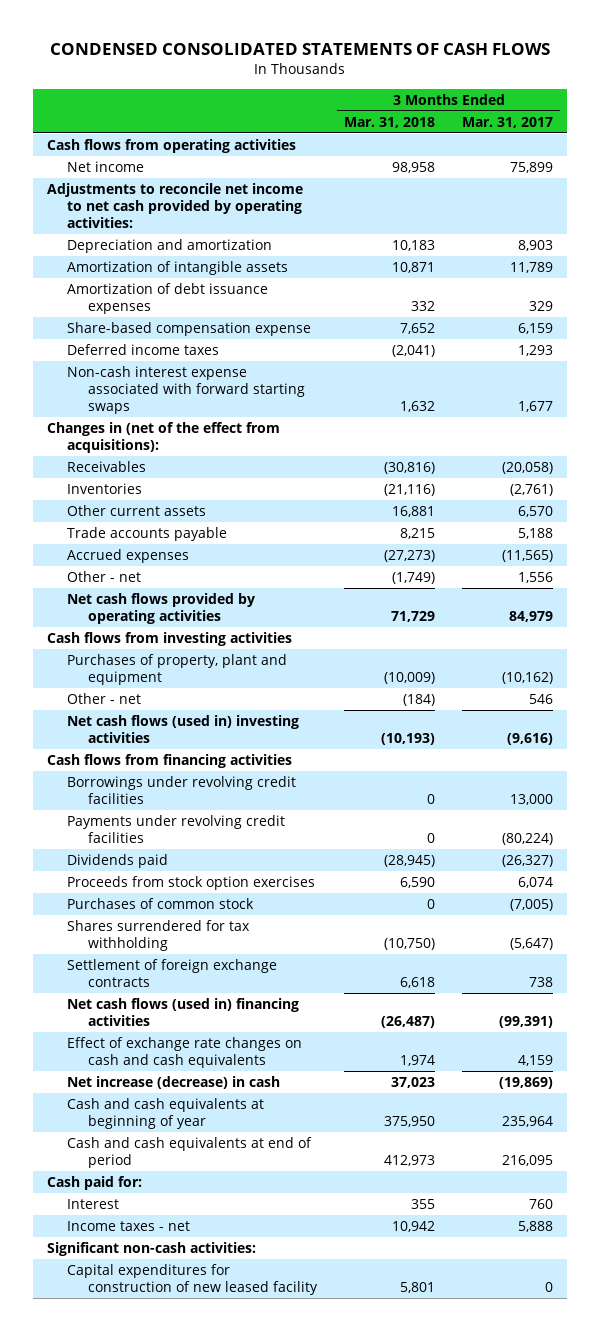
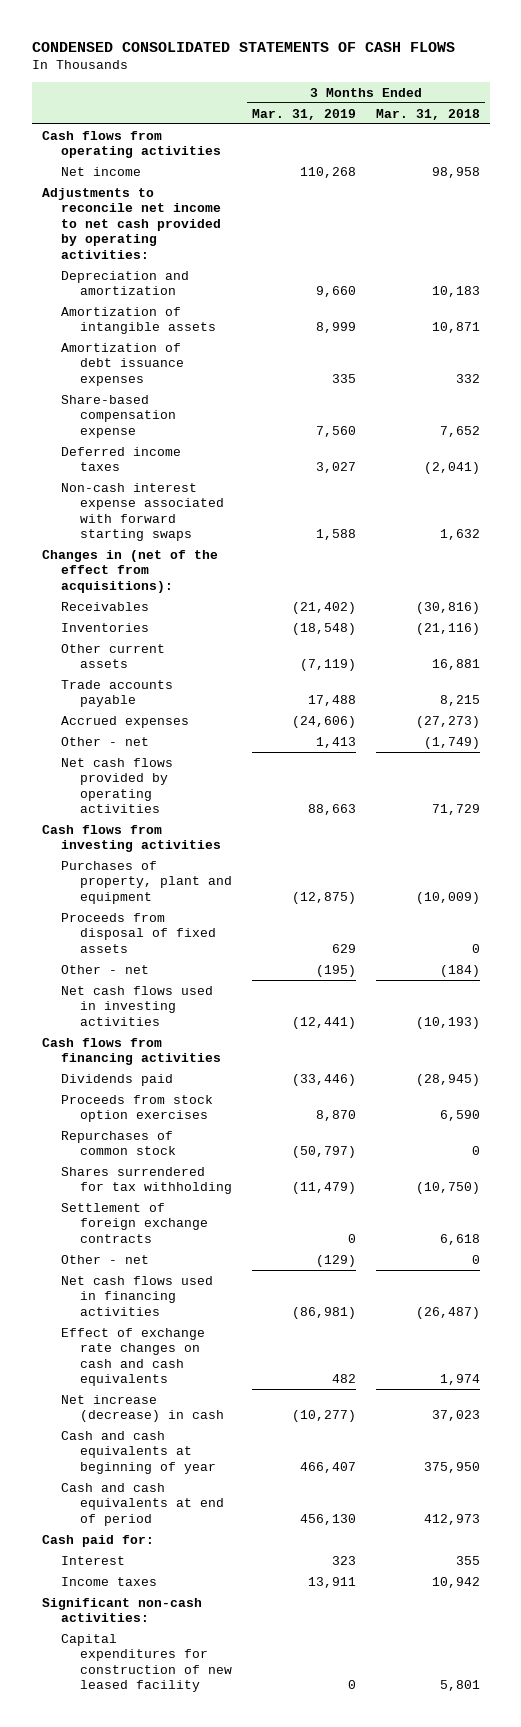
- | 3 Months Ended Mar. 31, 2018 | 3 Months Ended Mar. 31, 2017
+ | 3 Months Ended Mar. 31, 2019 | 3 Months Ended Mar. 31, 2018
+ Proceeds from disposal of fixed assets | 629 | 0
- Net cash flows (used in) investing activities | (10,193) | (9,616)
+ Net cash flows used in investing activities | (12,441) | (10,193)
- Borrowings under revolving credit facilities | 0 | 13,000
- Payments under revolving credit facilities | 0 | (80,224)
- Purchases of common stock | 0 | (7,005)
+ Repurchases of common stock | (50,797) | 0
- Net cash flows (used in) financing activities | (26,487) | (99,391)
+ Other - net | (129) | 0
+ Net cash flows used in financing activities | (86,981) | (26,487)
- Income taxes - net | 10,942 | 5,888
+ Income taxes | 13,911 | 10,942

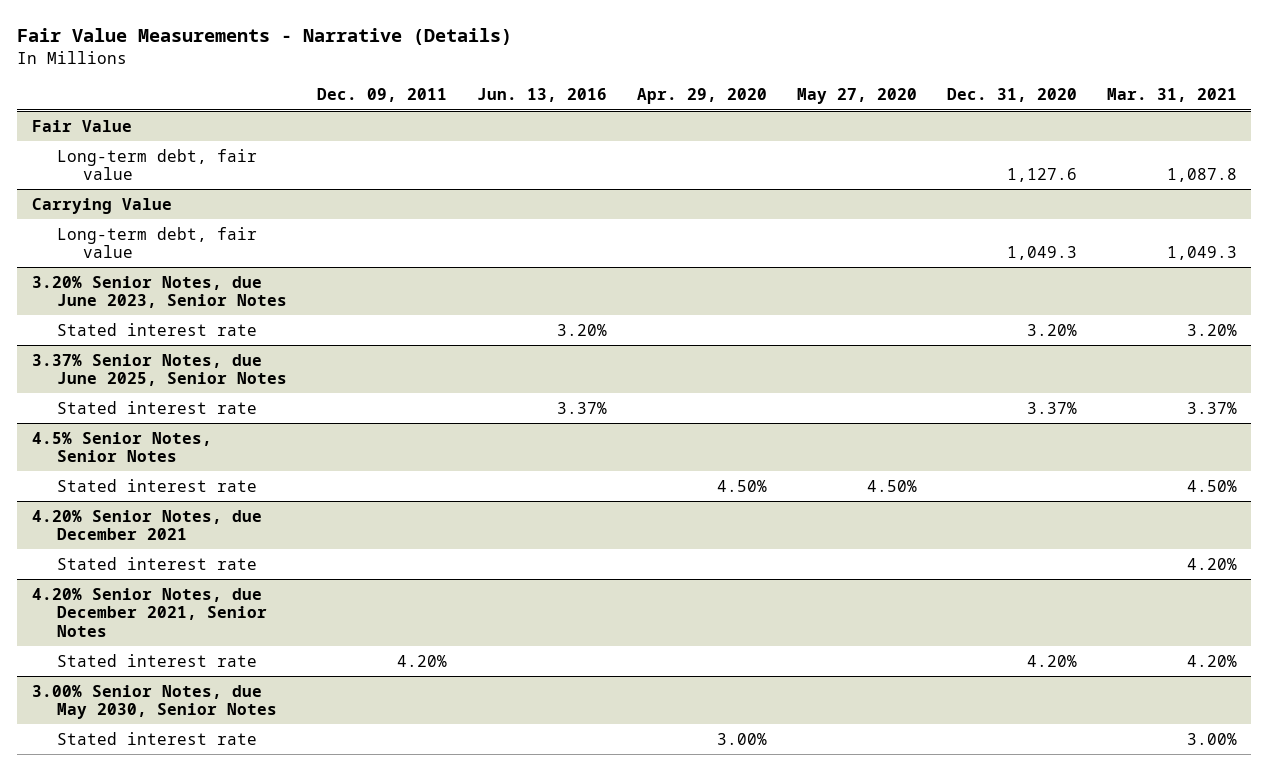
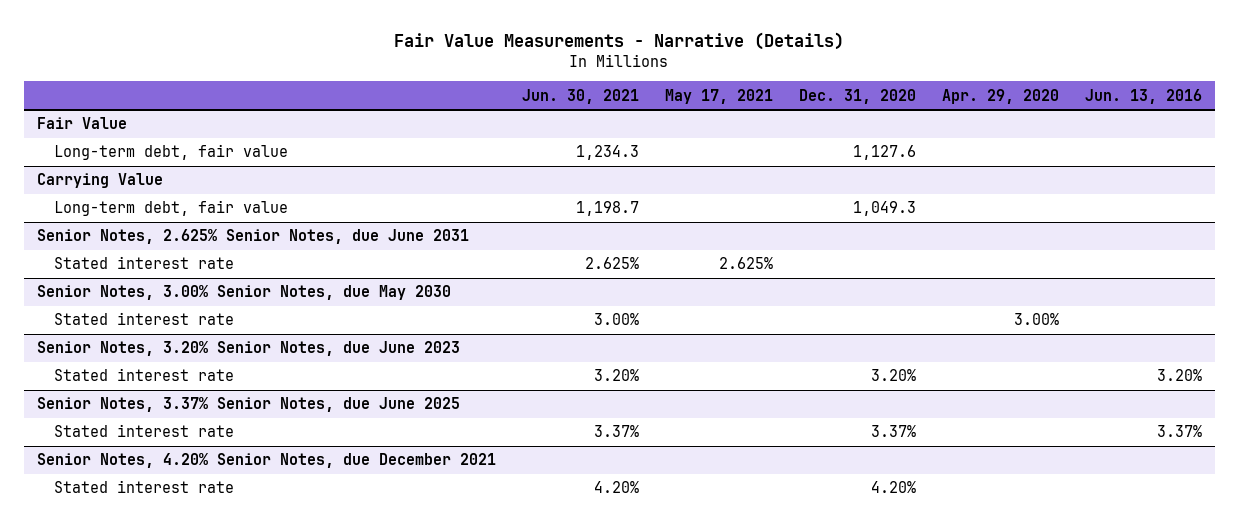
- | Dec. 09, 2011 | Jun. 13, 2016 | Apr. 29, 2020 | May 27, 2020 | Dec. 31, 2020 | Mar. 31, 2021
+ | Jun. 30, 2021 | May 17, 2021 | Dec. 31, 2020 | Apr. 29, 2020 | Jun. 13, 2016
- 3.20% Senior Notes, due June 2023, Senior Notes
+ Senior Notes, 2.625% Senior Notes, due June 2031
+ Stated interest rate | 2.625% | 2.625% | | |
+ Senior Notes, 3.00% Senior Notes, due May 2030
+ Stated interest rate | 3.00% | | | 3.00% |
+ Senior Notes, 3.20% Senior Notes, due June 2023
- 3.37% Senior Notes, due June 2025, Senior Notes
+ Senior Notes, 3.37% Senior Notes, due June 2025
- 4.5% Senior Notes, Senior Notes
- Stated interest rate | | | 4.50% | 4.50% | | 4.50%
- 4.20% Senior Notes, due December 2021
- Stated interest rate | | | | | | 4.20%
- 4.20% Senior Notes, due December 2021, Senior Notes
+ Senior Notes, 4.20% Senior Notes, due December 2021
- 3.00% Senior Notes, due May 2030, Senior Notes
- Stated interest rate | | | 3.00% | | | 3.00%

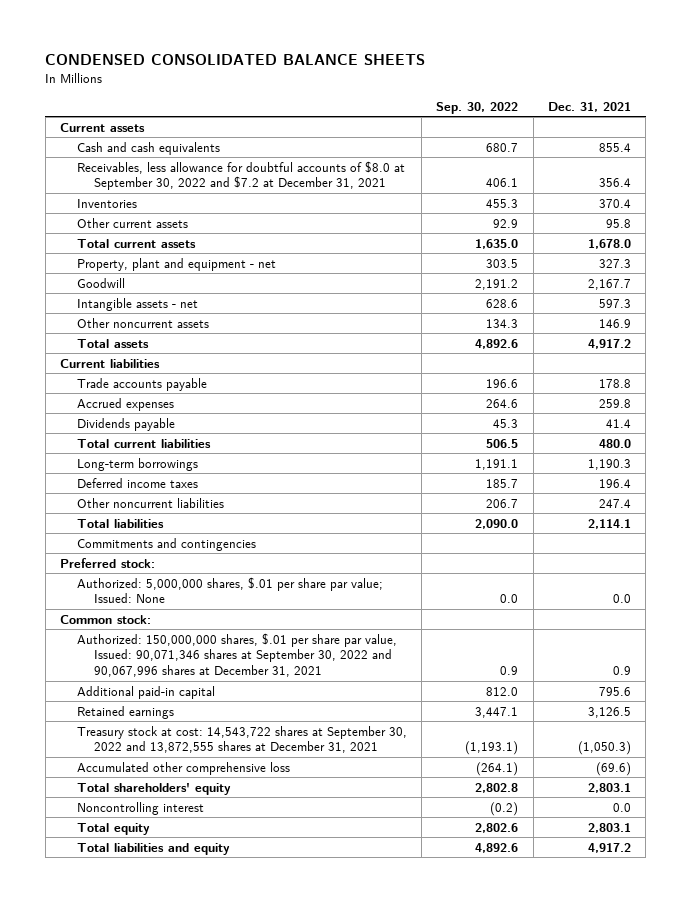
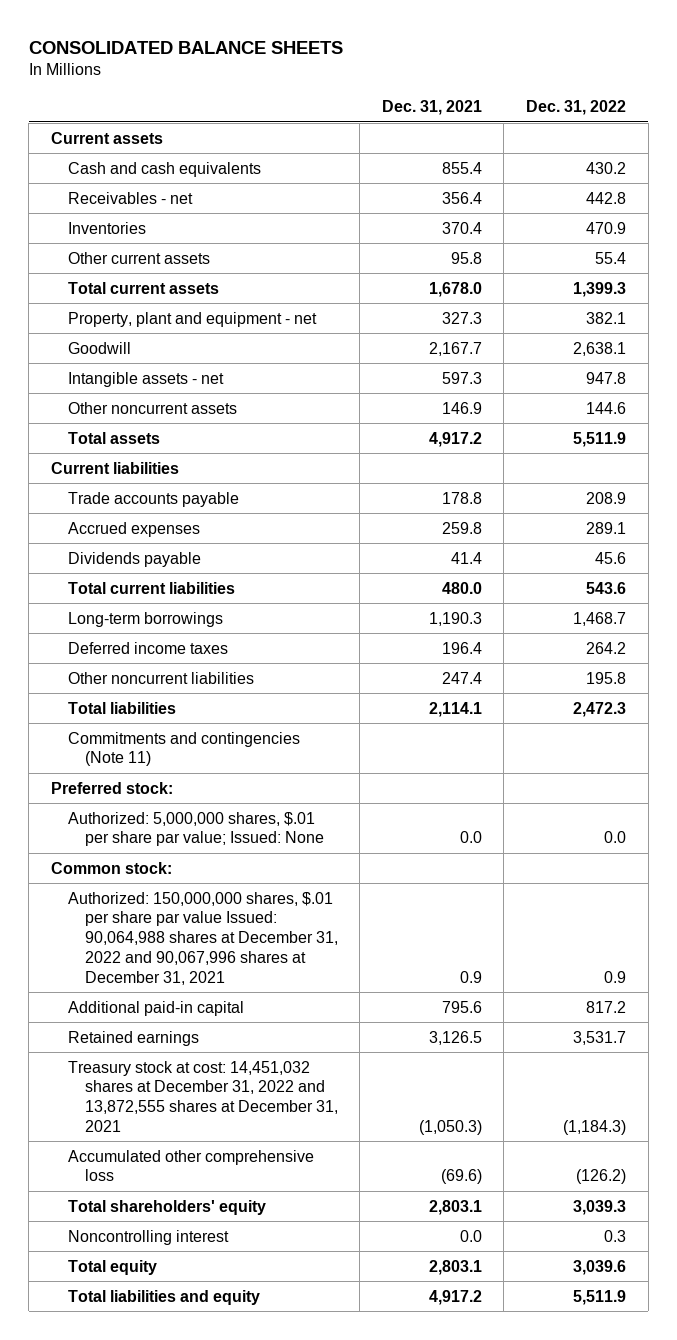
- CONDENSED CONSOLIDATED BALANCE SHEETS
+ CONSOLIDATED BALANCE SHEETS
- | Sep. 30, 2022 | Dec. 31, 2021
+ | Dec. 31, 2021 | Dec. 31, 2022
- Receivables, less allowance for doubtful accounts of $8.0 at September 30, 2022 and $7.2 at December 31, 2021 | 406.1 | 356.4
+ Receivables - net | 356.4 | 442.8
- Commitments and contingencies
+ Commitments and contingencies (Note 11)
- Authorized: 150,000,000 shares, $.01 per share par value, Issued: 90,071,346 shares at September 30, 2022 and 90,067,996 shares at December 31, 2021 | 0.9 | 0.9
+ Authorized: 150,000,000 shares, $.01 per share par value Issued: 90,064,988 shares at December 31, 2022 and 90,067,996 shares at December 31, 2021 | 0.9 | 0.9
- Treasury stock at cost: 14,543,722 shares at September 30, 2022 and 13,872,555 shares at December 31, 2021 | (1,193.1) | (1,050.3)
+ Treasury stock at cost: 14,451,032 shares at December 31, 2022 and 13,872,555 shares at December 31, 2021 | (1,050.3) | (1,184.3)

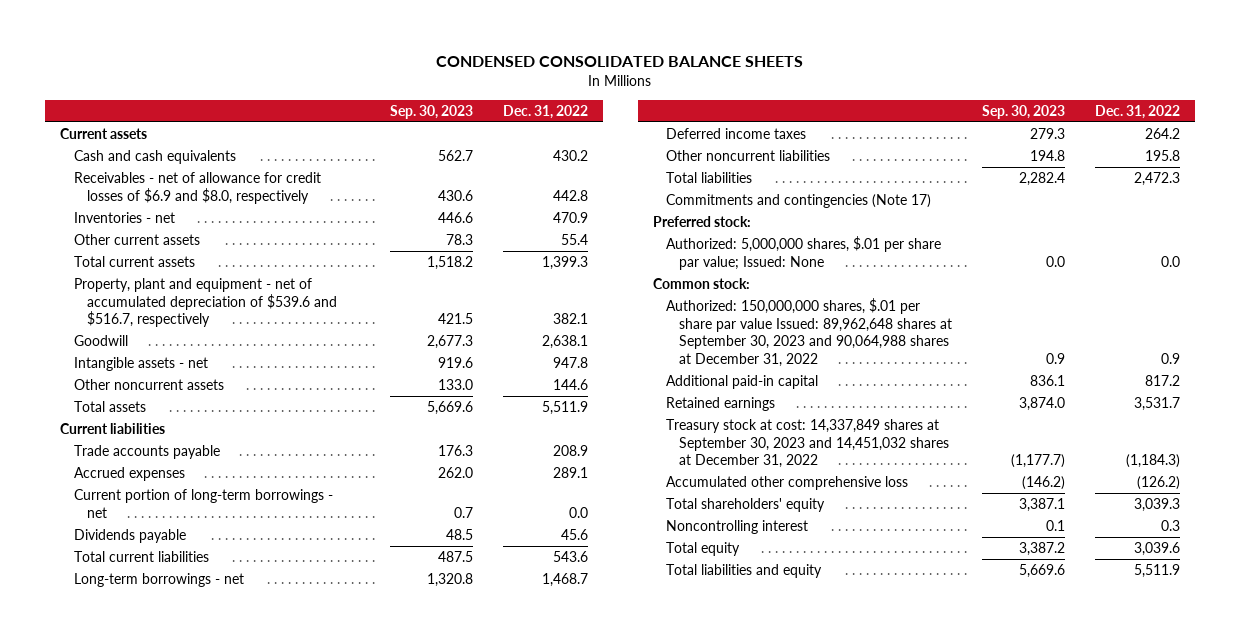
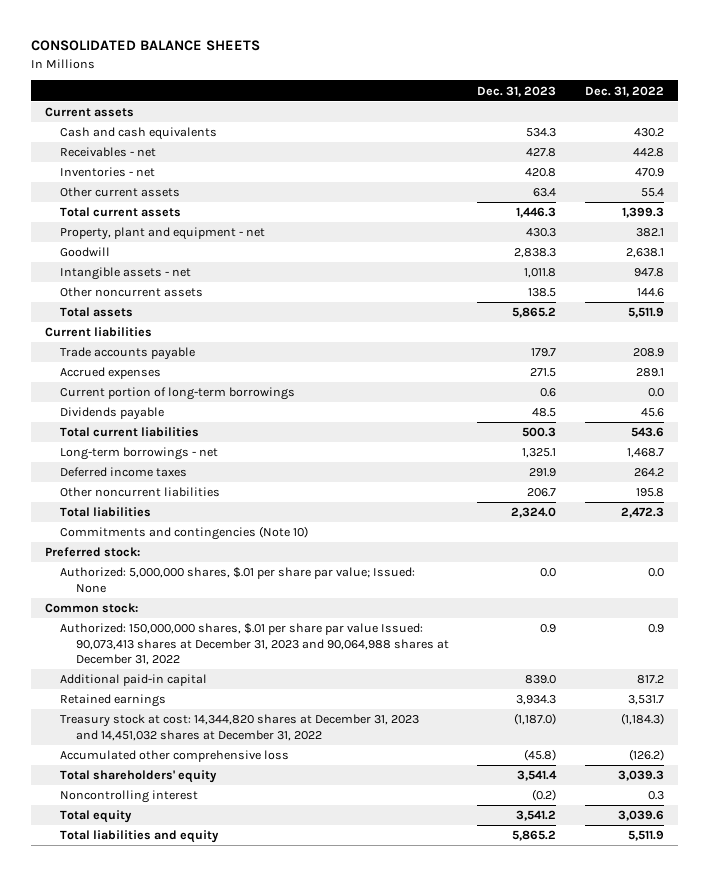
- CONDENSED CONSOLIDATED BALANCE SHEETS
+ CONSOLIDATED BALANCE SHEETS
- | Sep. 30, 2023 | Dec. 31, 2022
+ | Dec. 31, 2023 | Dec. 31, 2022
- Receivables - net of allowance for credit losses of $6.9 and $8.0, respectively | 430.6 | 442.8
+ Receivables - net | 427.8 | 442.8
- Property, plant and equipment - net of accumulated depreciation of $539.6 and $516.7, respectively | 421.5 | 382.1
+ Property, plant and equipment - net | 430.3 | 382.1
- Current portion of long-term borrowings - net | 0.7 | 0.0
+ Current portion of long-term borrowings | 0.6 | 0.0
- Commitments and contingencies (Note 17)
+ Commitments and contingencies (Note 10)
- Authorized: 150,000,000 shares, $.01 per share par value Issued: 89,962,648 shares at September 30, 2023 and 90,064,988 shares at December 31, 2022 | 0.9 | 0.9
+ Authorized: 150,000,000 shares, $.01 per share par value Issued: 90,073,413 shares at December 31, 2023 and 90,064,988 shares at December 31, 2022 | 0.9 | 0.9
- Treasury stock at cost: 14,337,849 shares at September 30, 2023 and 14,451,032 shares at December 31, 2022 | (1,177.7) | (1,184.3)
+ Treasury stock at cost: 14,344,820 shares at December 31, 2023 and 14,451,032 shares at December 31, 2022 | (1,187.0) | (1,184.3)

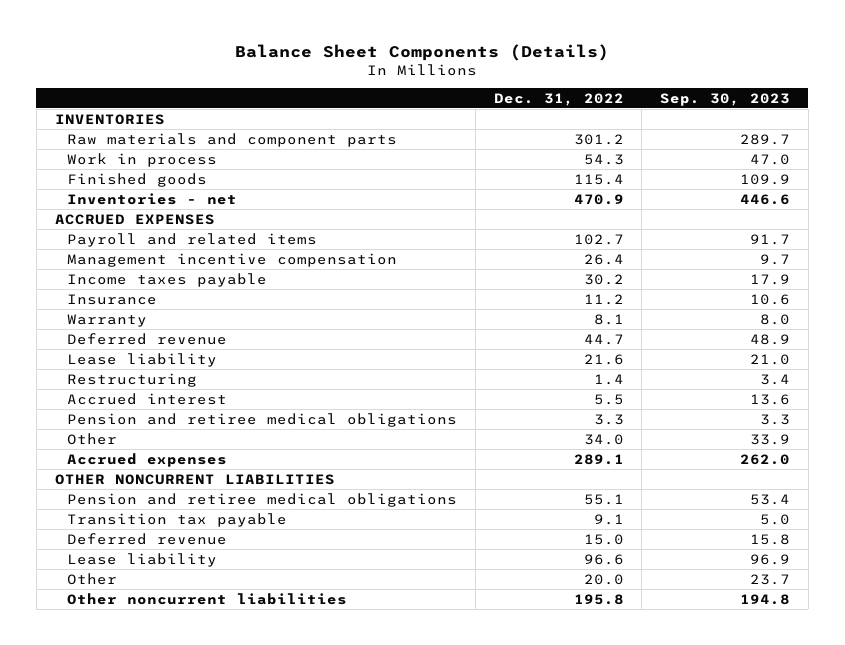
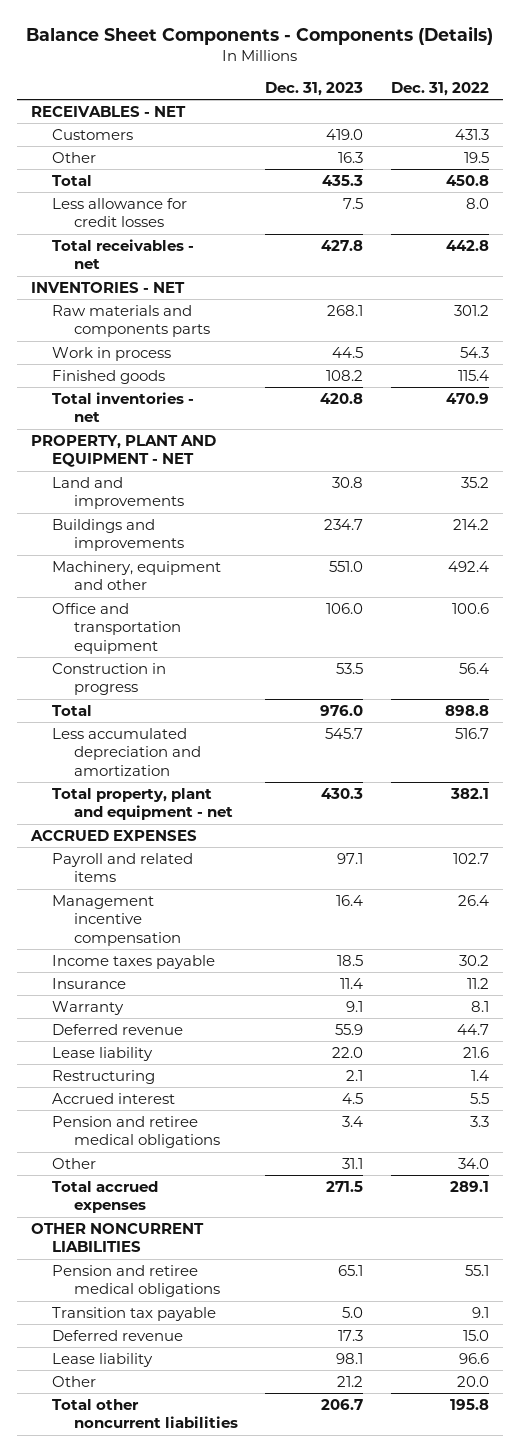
- Balance Sheet Components (Details)
+ Balance Sheet Components - Components (Details)
- | Dec. 31, 2022 | Sep. 30, 2023
+ | Dec. 31, 2023 | Dec. 31, 2022
- INVENTORIES
- Raw materials and component parts | 301.2 | 289.7
+ RECEIVABLES - NET
+ Customers | 419.0 | 431.3
+ Other | 16.3 | 19.5
+ Total | 435.3 | 450.8
+ Less allowance for credit losses | 7.5 | 8.0
+ Total receivables - net | 427.8 | 442.8
+ INVENTORIES - NET
+ Raw materials and components parts | 268.1 | 301.2
- Inventories - net | 470.9 | 446.6
+ Total inventories - net | 420.8 | 470.9
+ PROPERTY, PLANT AND EQUIPMENT - NET
+ Land and improvements | 30.8 | 35.2
+ Buildings and improvements | 234.7 | 214.2
+ Machinery, equipment and other | 551.0 | 492.4
+ Office and transportation equipment | 106.0 | 100.6
+ Construction in progress | 53.5 | 56.4
+ Total | 976.0 | 898.8
+ Less accumulated depreciation and amortization | 545.7 | 516.7
+ Total property, plant and equipment - net | 430.3 | 382.1
- Accrued expenses | 289.1 | 262.0
+ Total accrued expenses | 271.5 | 289.1
- Other noncurrent liabilities | 195.8 | 194.8
+ Total other noncurrent liabilities | 206.7 | 195.8

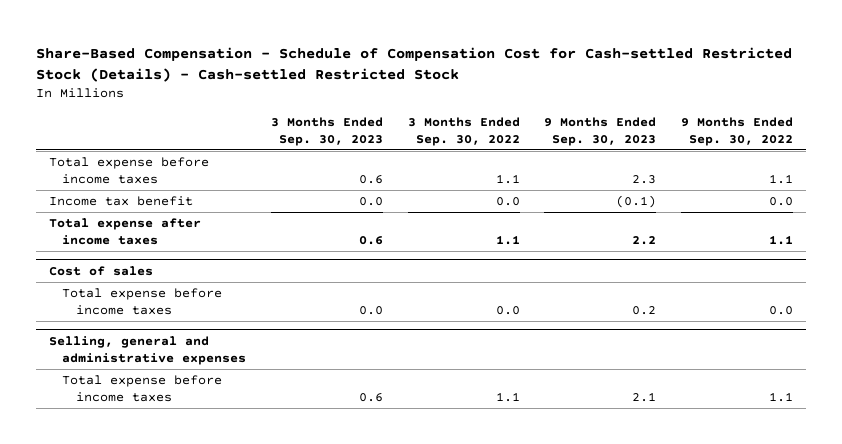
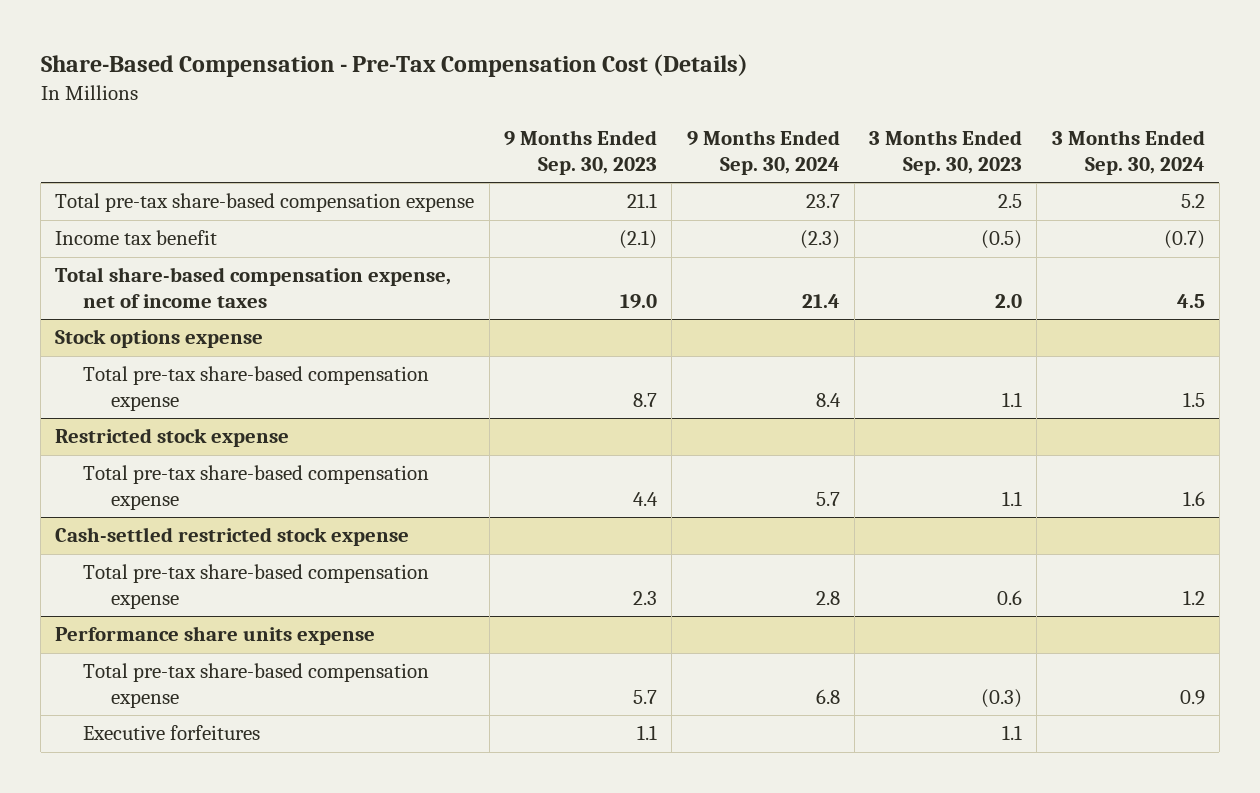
- Share-Based Compensation - Schedule of Compensation Cost for Cash-settled Restricted Stock (Details) - Cash-settled Restricted Stock
+ Share-Based Compensation - Pre-Tax Compensation Cost (Details)
- | 3 Months Ended Sep. 30, 2023 | 3 Months Ended Sep. 30, 2022 | 9 Months Ended Sep. 30, 2023 | 9 Months Ended Sep. 30, 2022
+ | 9 Months Ended Sep. 30, 2023 | 9 Months Ended Sep. 30, 2024 | 3 Months Ended Sep. 30, 2023 | 3 Months Ended Sep. 30, 2024
- Total expense before income taxes | 0.6 | 1.1 | 2.3 | 1.1
- Income tax benefit | 0.0 | 0.0 | (0.1) | 0.0
- Total expense after income taxes | 0.6 | 1.1 | 2.2 | 1.1
- Cost of sales
- Total expense before income taxes | 0.0 | 0.0 | 0.2 | 0.0
- Selling, general and administrative expenses
- Total expense before income taxes | 0.6 | 1.1 | 2.1 | 1.1
+ Total pre-tax share-based compensation expense | 21.1 | 23.7 | 2.5 | 5.2
+ Income tax benefit | (2.1) | (2.3) | (0.5) | (0.7)
+ Total share-based compensation expense, net of income taxes | 19.0 | 21.4 | 2.0 | 4.5
+ Stock options expense
+ Total pre-tax share-based compensation expense | 8.7 | 8.4 | 1.1 | 1.5
+ Restricted stock expense
+ Total pre-tax share-based compensation expense | 4.4 | 5.7 | 1.1 | 1.6
+ Cash-settled restricted stock expense
+ Total pre-tax share-based compensation expense | 2.3 | 2.8 | 0.6 | 1.2
+ Performance share units expense
+ Total pre-tax share-based compensation expense | 5.7 | 6.8 | (0.3) | 0.9
+ Executive forfeitures | 1.1 | | 1.1 |

